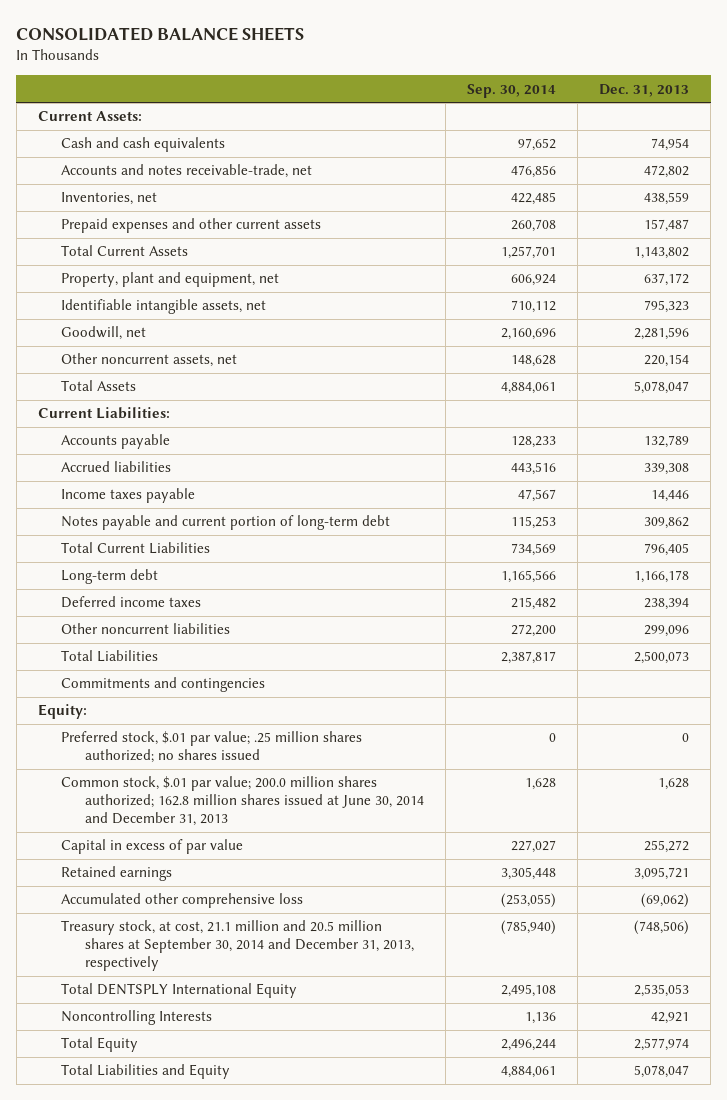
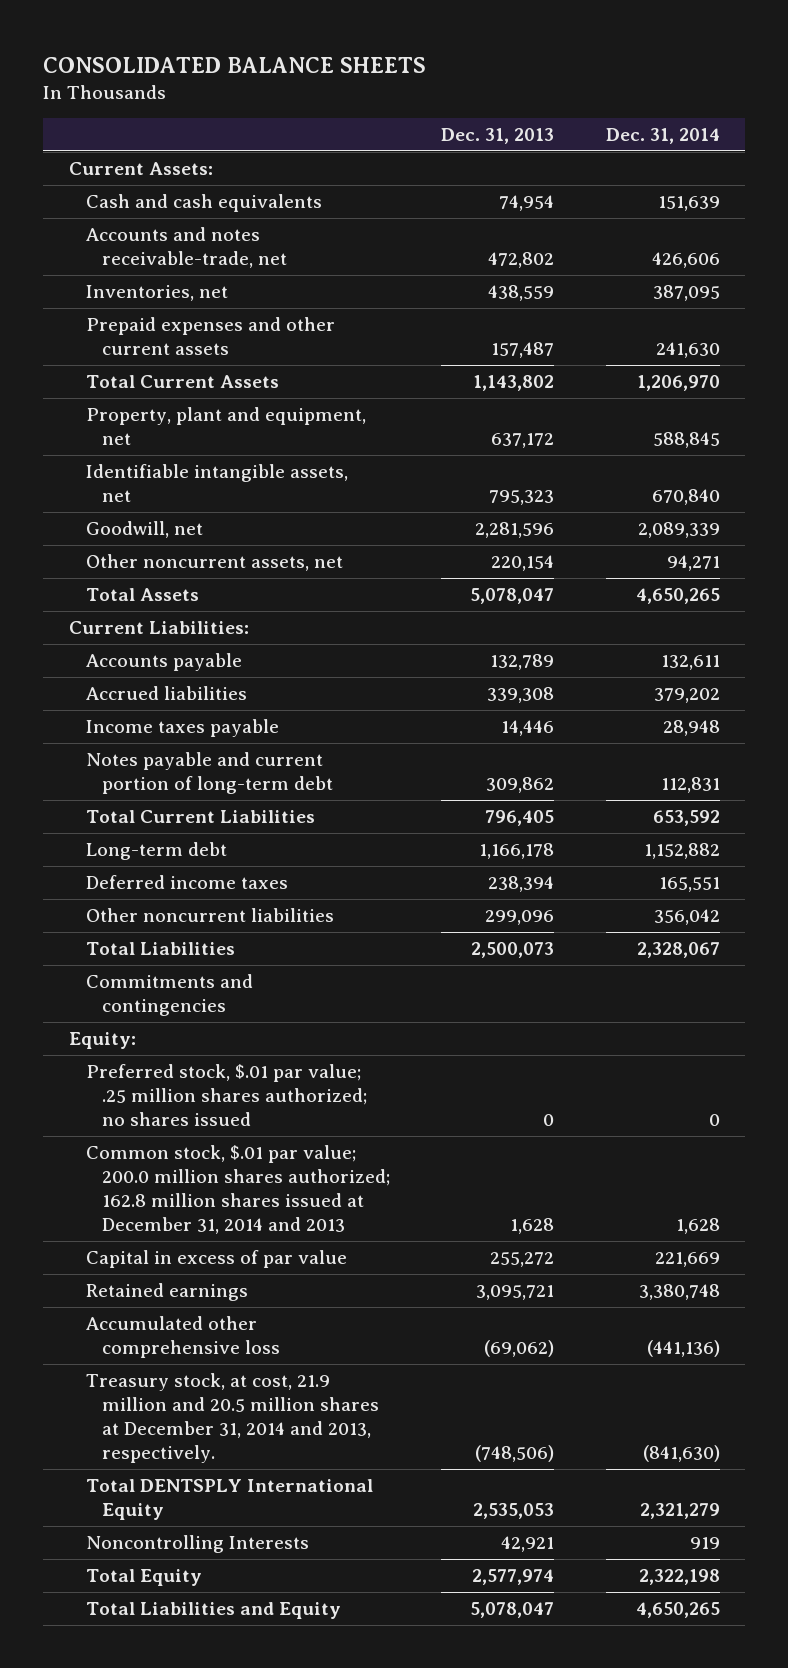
- | Sep. 30, 2014 | Dec. 31, 2013
+ | Dec. 31, 2013 | Dec. 31, 2014
- Common stock, $.01 par value; 200.0 million shares authorized; 162.8 million shares issued at June 30, 2014 and December 31, 2013 | 1,628 | 1,628
+ Common stock, $.01 par value; 200.0 million shares authorized; 162.8 million shares issued at December 31, 2014 and 2013 | 1,628 | 1,628
- Treasury stock, at cost, 21.1 million and 20.5 million shares at September 30, 2014 and December 31, 2013, respectively | (785,940) | (748,506)
+ Treasury stock, at cost, 21.9 million and 20.5 million shares at December 31, 2014 and 2013, respectively. | (748,506) | (841,630)

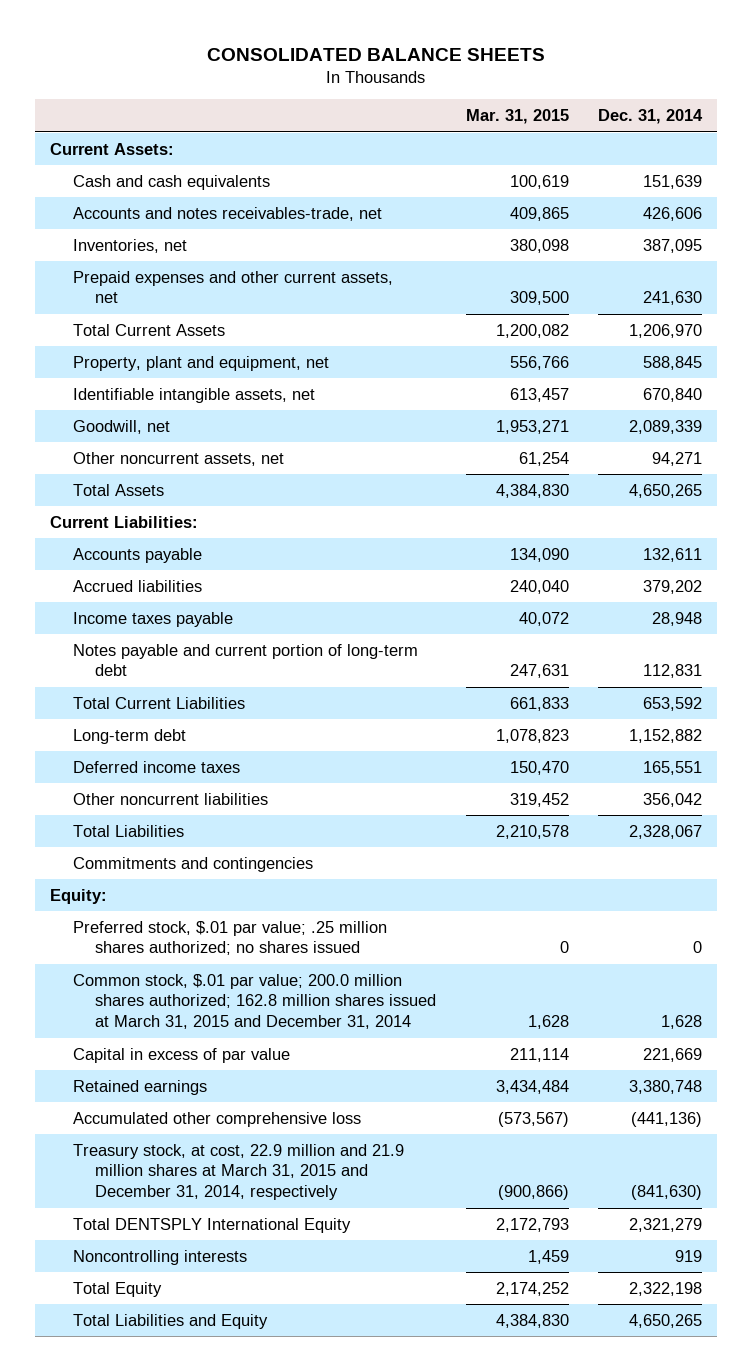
- | Dec. 31, 2013 | Dec. 31, 2014
+ | Mar. 31, 2015 | Dec. 31, 2014
- Accounts and notes receivable-trade, net | 472,802 | 426,606
+ Accounts and notes receivables-trade, net | 409,865 | 426,606
- Prepaid expenses and other current assets | 157,487 | 241,630
+ Prepaid expenses and other current assets, net | 309,500 | 241,630
- Common stock, $.01 par value; 200.0 million shares authorized; 162.8 million shares issued at December 31, 2014 and 2013 | 1,628 | 1,628
+ Common stock, $.01 par value; 200.0 million shares authorized; 162.8 million shares issued at March 31, 2015 and December 31, 2014 | 1,628 | 1,628
- Treasury stock, at cost, 21.9 million and 20.5 million shares at December 31, 2014 and 2013, respectively. | (748,506) | (841,630)
+ Treasury stock, at cost, 22.9 million and 21.9 million shares at March 31, 2015 and December 31, 2014, respectively | (900,866) | (841,630)
- Noncontrolling Interests | 42,921 | 919
+ Noncontrolling interests | 1,459 | 919

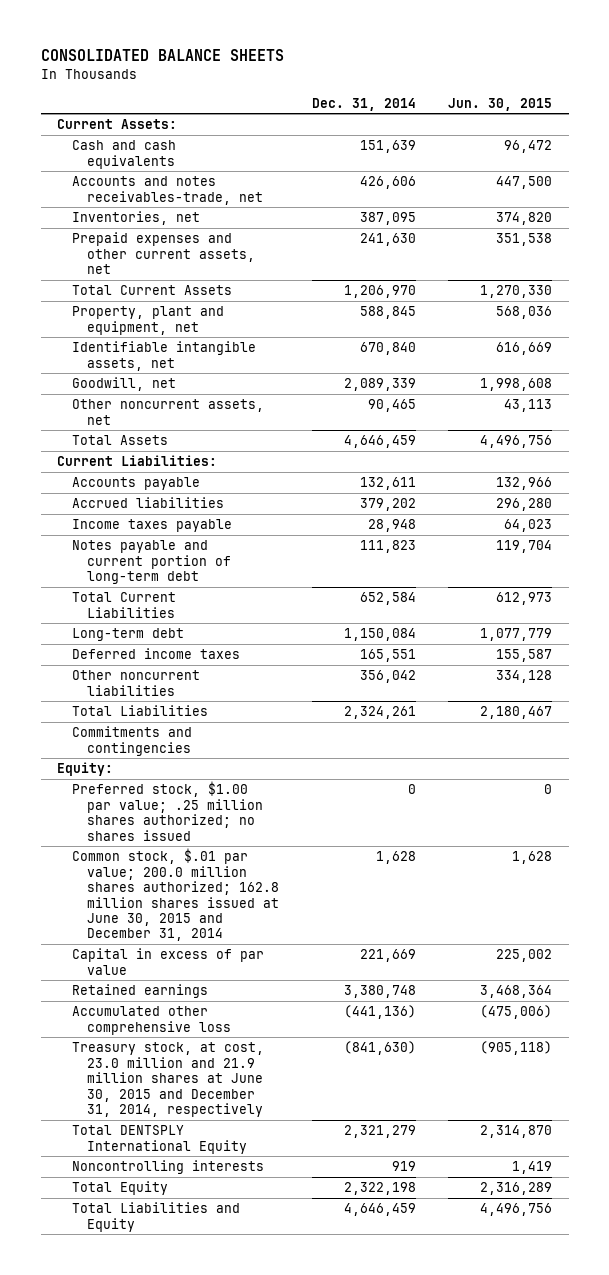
- | Mar. 31, 2015 | Dec. 31, 2014
+ | Dec. 31, 2014 | Jun. 30, 2015
- Other noncurrent assets, net | 61,254 | 94,271
- Total Assets | 4,384,830 | 4,650,265
+ Other noncurrent assets, net | 90,465 | 43,113
+ Total Assets | 4,646,459 | 4,496,756
- Notes payable and current portion of long-term debt | 247,631 | 112,831
- Total Current Liabilities | 661,833 | 653,592
- Long-term debt | 1,078,823 | 1,152,882
+ Notes payable and current portion of long-term debt | 111,823 | 119,704
+ Total Current Liabilities | 652,584 | 612,973
+ Long-term debt | 1,150,084 | 1,077,779
- Total Liabilities | 2,210,578 | 2,328,067
+ Total Liabilities | 2,324,261 | 2,180,467
- Preferred stock, $.01 par value; .25 million shares authorized; no shares issued | 0 | 0
- Common stock, $.01 par value; 200.0 million shares authorized; 162.8 million shares issued at March 31, 2015 and December 31, 2014 | 1,628 | 1,628
+ Preferred stock, $1.00 par value; .25 million shares authorized; no shares issued | 0 | 0
+ Common stock, $.01 par value; 200.0 million shares authorized; 162.8 million shares issued at June 30, 2015 and December 31, 2014 | 1,628 | 1,628
- Treasury stock, at cost, 22.9 million and 21.9 million shares at March 31, 2015 and December 31, 2014, respectively | (900,866) | (841,630)
+ Treasury stock, at cost, 23.0 million and 21.9 million shares at June 30, 2015 and December 31, 2014, respectively | (841,630) | (905,118)
- Total Liabilities and Equity | 4,384,830 | 4,650,265
+ Total Liabilities and Equity | 4,646,459 | 4,496,756

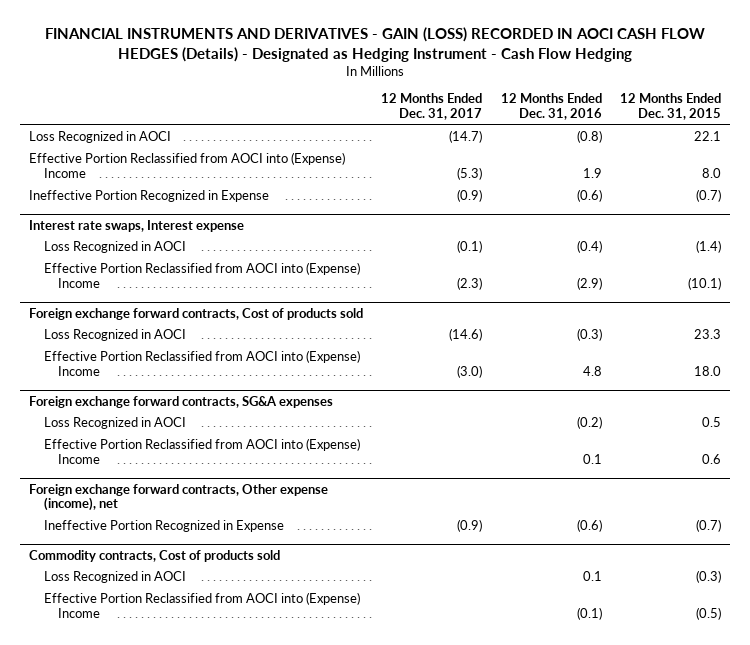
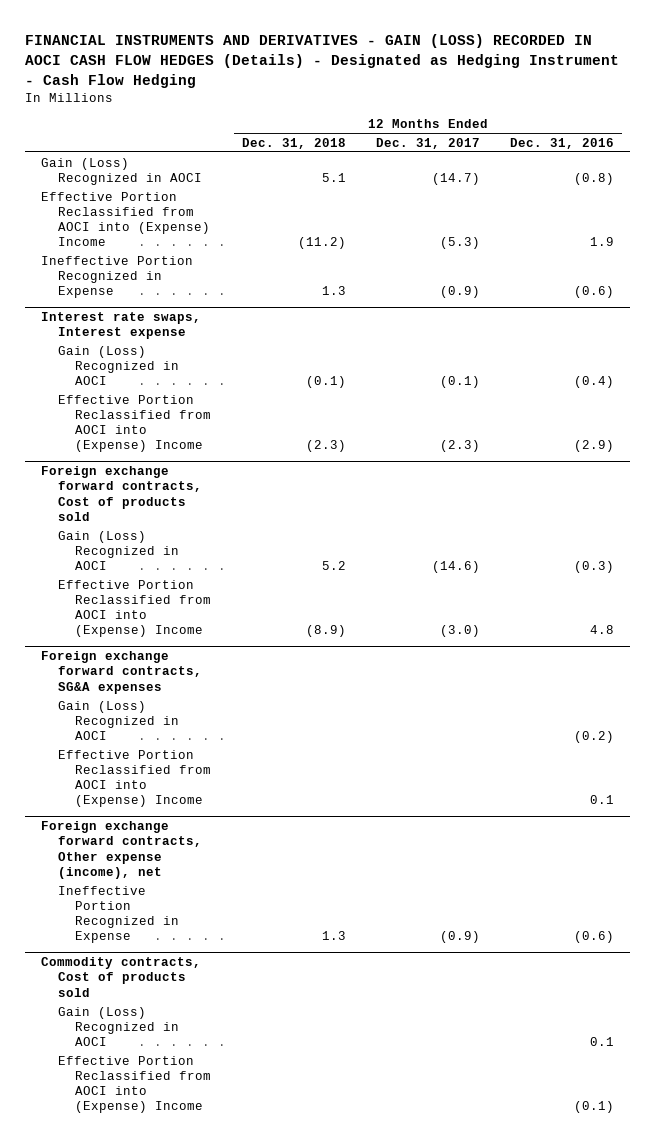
- | 12 Months Ended Dec. 31, 2017 | 12 Months Ended Dec. 31, 2016 | 12 Months Ended Dec. 31, 2015
+ | 12 Months Ended Dec. 31, 2018 | 12 Months Ended Dec. 31, 2017 | 12 Months Ended Dec. 31, 2016
- Loss Recognized in AOCI | (14.7) | (0.8) | 22.1
+ Gain (Loss) Recognized in AOCI | 5.1 | (14.7) | (0.8)
@ Interest rate swaps, Interest expense
- Loss Recognized in AOCI | (0.1) | (0.4) | (1.4)
+ Gain (Loss) Recognized in AOCI | (0.1) | (0.1) | (0.4)
@ Foreign exchange forward contracts, Cost of products sold
- Loss Recognized in AOCI | (14.6) | (0.3) | 23.3
+ Gain (Loss) Recognized in AOCI | 5.2 | (14.6) | (0.3)
@ Foreign exchange forward contracts, SG&A expenses
- Loss Recognized in AOCI | | (0.2) | 0.5
+ Gain (Loss) Recognized in AOCI | | | (0.2)
@ Commodity contracts, Cost of products sold
- Loss Recognized in AOCI | | 0.1 | (0.3)
+ Gain (Loss) Recognized in AOCI | | | 0.1

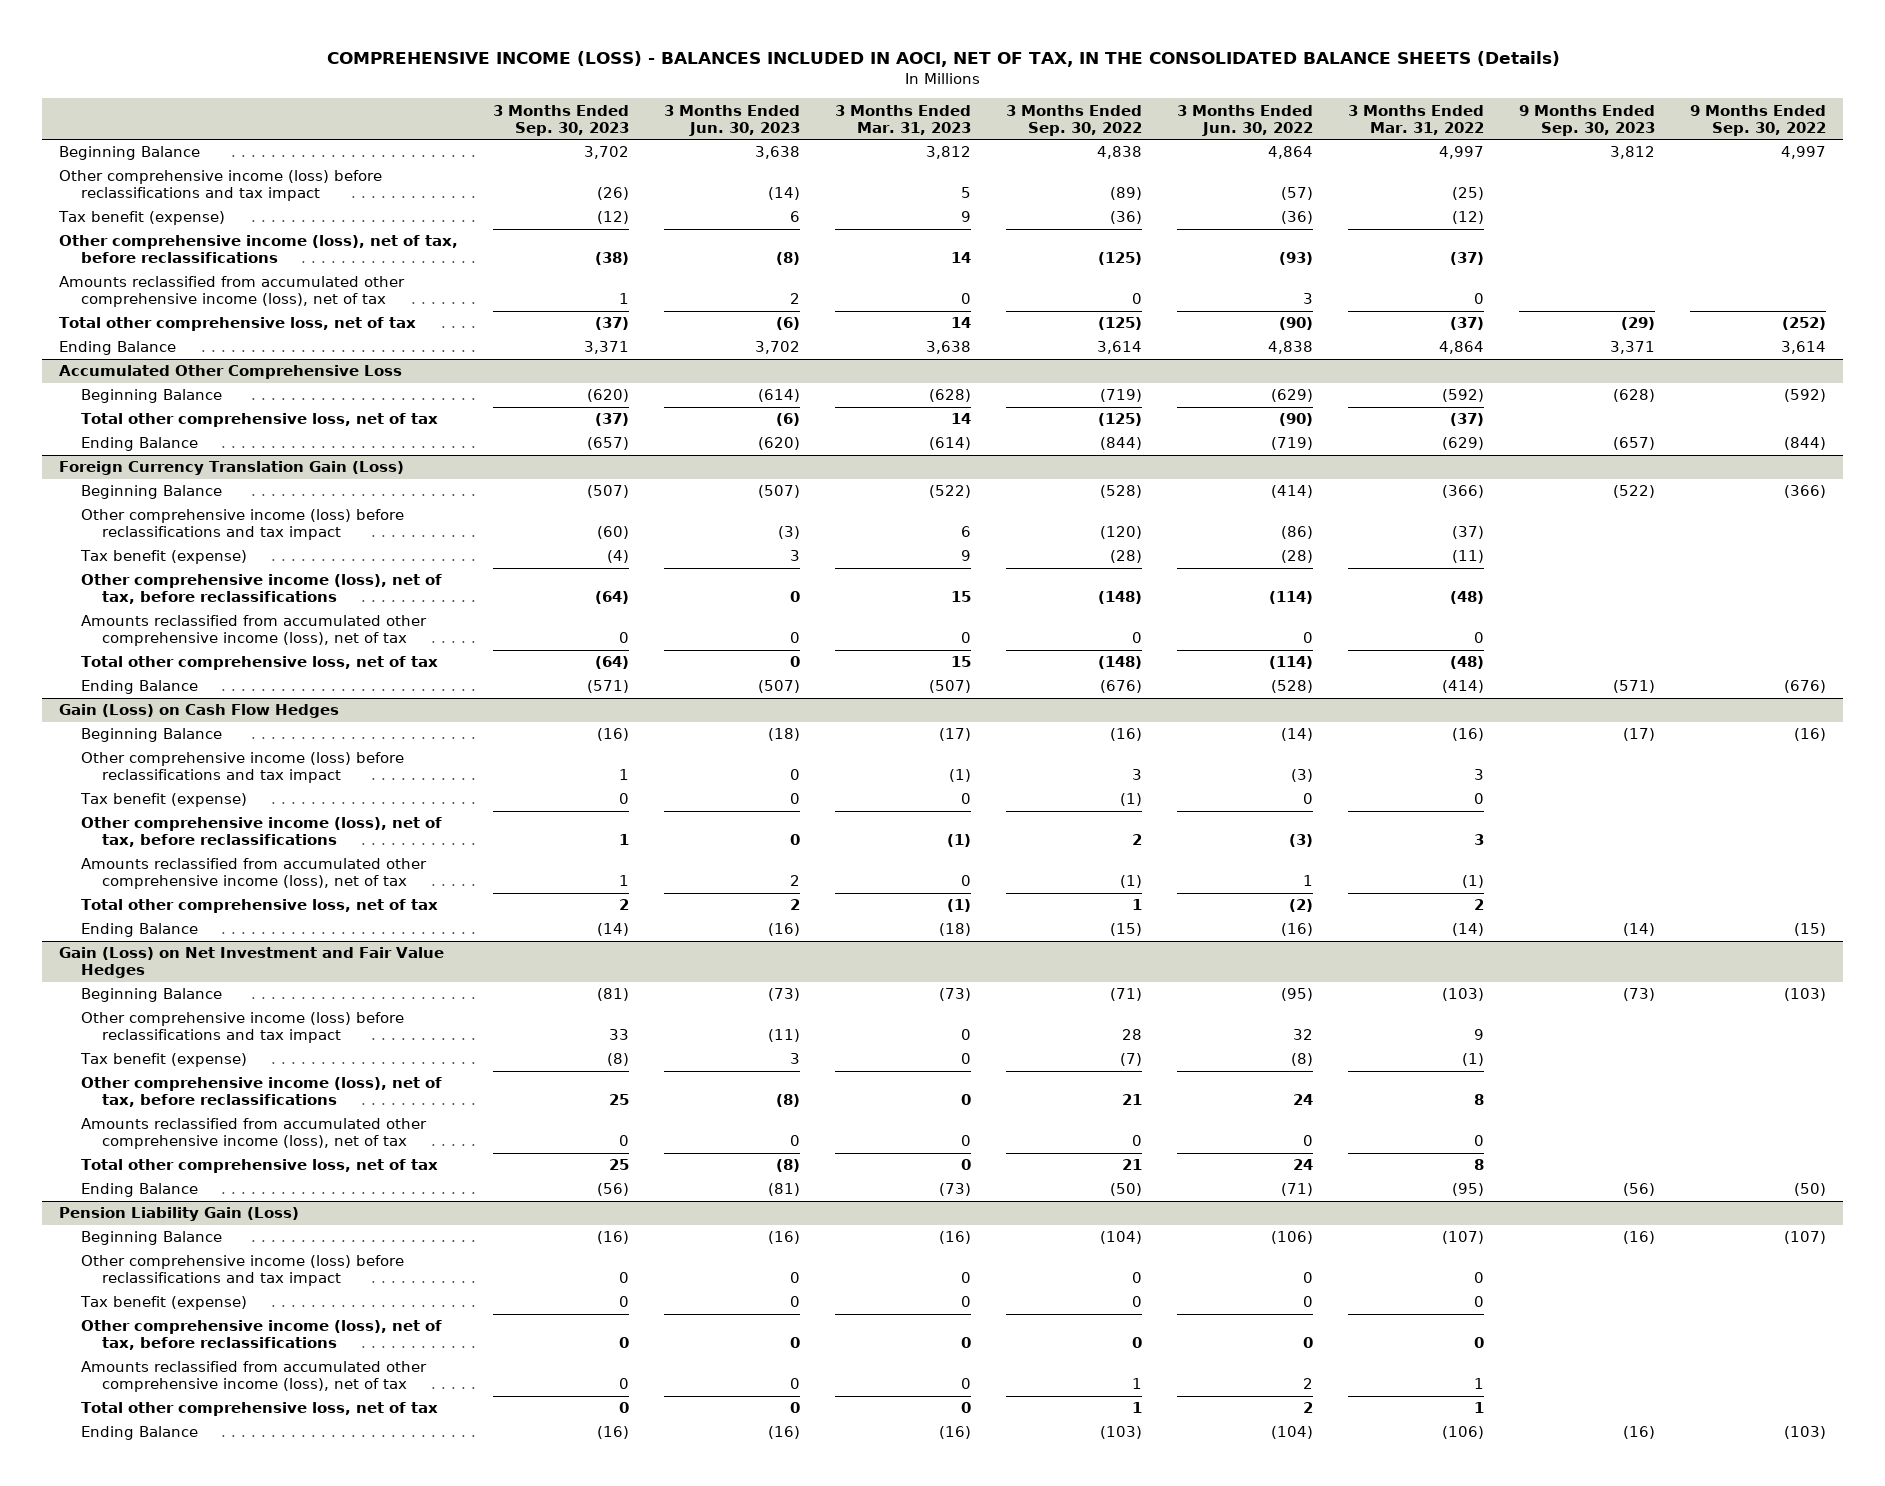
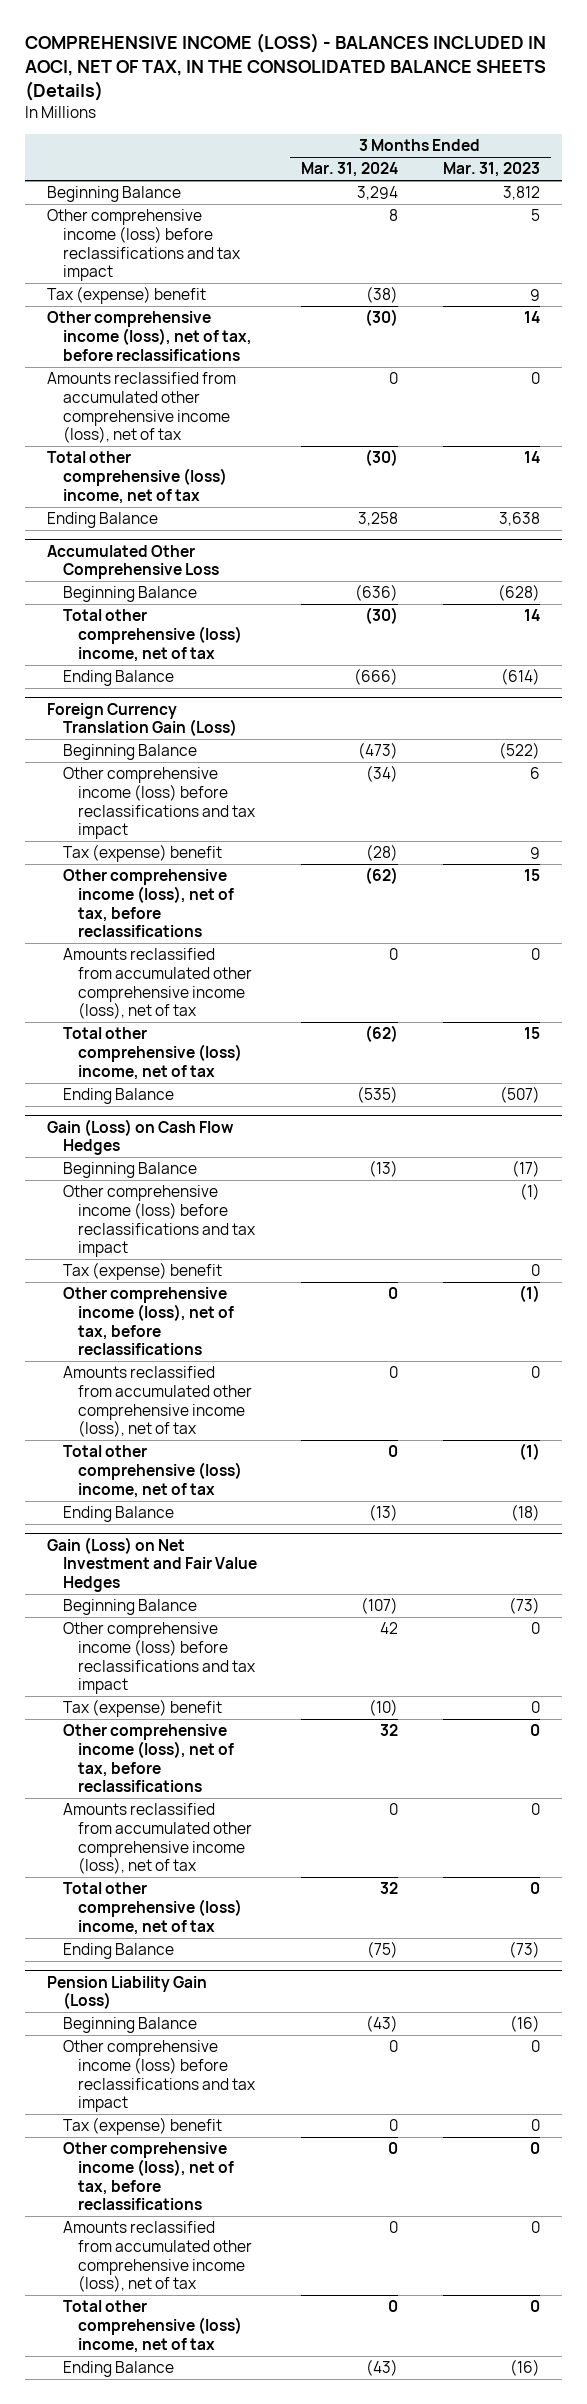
- | 3 Months Ended Sep. 30, 2023 | 3 Months Ended Jun. 30, 2023 | 3 Months Ended Mar. 31, 2023 | 3 Months Ended Sep. 30, 2022 | 3 Months Ended Jun. 30, 2022 | 3 Months Ended Mar. 31, 2022 | 9 Months Ended Sep. 30, 2023 | 9 Months Ended Sep. 30, 2022
+ | 3 Months Ended Mar. 31, 2024 | 3 Months Ended Mar. 31, 2023
- Tax benefit (expense) | (12) | 6 | 9 | (36) | (36) | (12) | |
+ Tax (expense) benefit | (38) | 9
- Total other comprehensive loss, net of tax | (37) | (6) | 14 | (125) | (90) | (37) | (29) | (252)
+ Total other comprehensive (loss) income, net of tax | (30) | 14
@ Accumulated Other Comprehensive Loss
- Total other comprehensive loss, net of tax | (37) | (6) | 14 | (125) | (90) | (37) | |
+ Total other comprehensive (loss) income, net of tax | (30) | 14
@ Foreign Currency Translation Gain (Loss)
- Tax benefit (expense) | (4) | 3 | 9 | (28) | (28) | (11) | |
+ Tax (expense) benefit | (28) | 9
- Total other comprehensive loss, net of tax | (64) | 0 | 15 | (148) | (114) | (48) | |
+ Total other comprehensive (loss) income, net of tax | (62) | 15
@ Gain (Loss) on Cash Flow Hedges
- Tax benefit (expense) | 0 | 0 | 0 | (1) | 0 | 0 | |
+ Tax (expense) benefit | | 0
- Total other comprehensive loss, net of tax | 2 | 2 | (1) | 1 | (2) | 2 | |
+ Total other comprehensive (loss) income, net of tax | 0 | (1)
@ Gain (Loss) on Net Investment and Fair Value Hedges
- Tax benefit (expense) | (8) | 3 | 0 | (7) | (8) | (1) | |
+ Tax (expense) benefit | (10) | 0
- Total other comprehensive loss, net of tax | 25 | (8) | 0 | 21 | 24 | 8 | |
+ Total other comprehensive (loss) income, net of tax | 32 | 0
@ Pension Liability Gain (Loss)
- Tax benefit (expense) | 0 | 0 | 0 | 0 | 0 | 0 | |
+ Tax (expense) benefit | 0 | 0
- Total other comprehensive loss, net of tax | 0 | 0 | 0 | 1 | 2 | 1 | |
+ Total other comprehensive (loss) income, net of tax | 0 | 0

